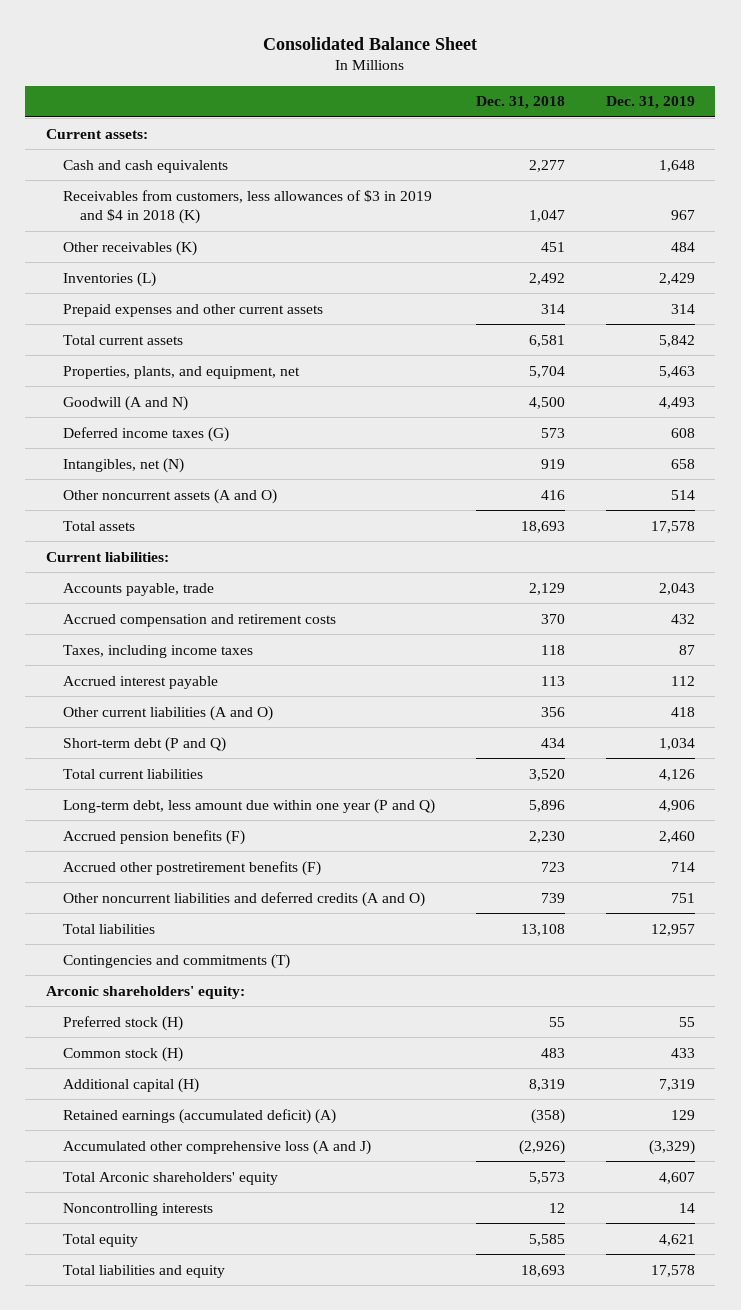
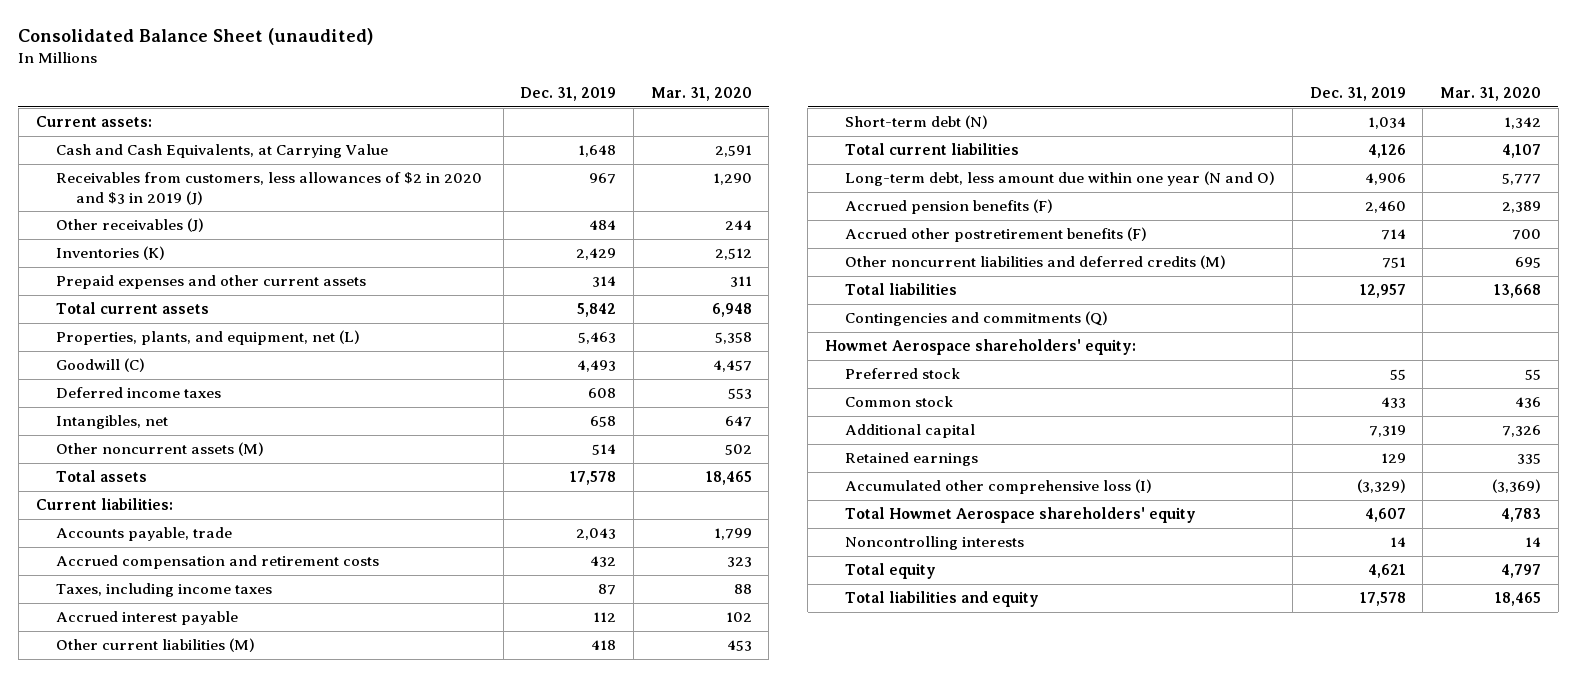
- Consolidated Balance Sheet
+ Consolidated Balance Sheet (unaudited)
- | Dec. 31, 2018 | Dec. 31, 2019
+ | Dec. 31, 2019 | Mar. 31, 2020
- Cash and cash equivalents | 2,277 | 1,648
- Receivables from customers, less allowances of $3 in 2019 and $4 in 2018 (K) | 1,047 | 967
- Other receivables (K) | 451 | 484
- Inventories (L) | 2,492 | 2,429
+ Cash and Cash Equivalents, at Carrying Value | 1,648 | 2,591
+ Receivables from customers, less allowances of $2 in 2020 and $3 in 2019 (J) | 967 | 1,290
+ Other receivables (J) | 484 | 244
+ Inventories (K) | 2,429 | 2,512
- Properties, plants, and equipment, net | 5,704 | 5,463
- Goodwill (A and N) | 4,500 | 4,493
- Deferred income taxes (G) | 573 | 608
- Intangibles, net (N) | 919 | 658
- Other noncurrent assets (A and O) | 416 | 514
+ Properties, plants, and equipment, net (L) | 5,463 | 5,358
+ Goodwill (C) | 4,493 | 4,457
+ Deferred income taxes | 608 | 553
+ Intangibles, net | 658 | 647
+ Other noncurrent assets (M) | 514 | 502
- Other current liabilities (A and O) | 356 | 418
- Short-term debt (P and Q) | 434 | 1,034
+ Other current liabilities (M) | 418 | 453
+ Short-term debt (N) | 1,034 | 1,342
- Long-term debt, less amount due within one year (P and Q) | 5,896 | 4,906
+ Long-term debt, less amount due within one year (N and O) | 4,906 | 5,777
- Other noncurrent liabilities and deferred credits (A and O) | 739 | 751
+ Other noncurrent liabilities and deferred credits (M) | 751 | 695
- Contingencies and commitments (T)
- Arconic shareholders' equity:
- Preferred stock (H) | 55 | 55
- Common stock (H) | 483 | 433
- Additional capital (H) | 8,319 | 7,319
- Retained earnings (accumulated deficit) (A) | (358) | 129
- Accumulated other comprehensive loss (A and J) | (2,926) | (3,329)
- Total Arconic shareholders' equity | 5,573 | 4,607
+ Contingencies and commitments (Q)
+ Howmet Aerospace shareholders' equity:
+ Preferred stock | 55 | 55
+ Common stock | 433 | 436
+ Additional capital | 7,319 | 7,326
+ Retained earnings | 129 | 335
+ Accumulated other comprehensive loss (I) | (3,329) | (3,369)
+ Total Howmet Aerospace shareholders' equity | 4,607 | 4,783

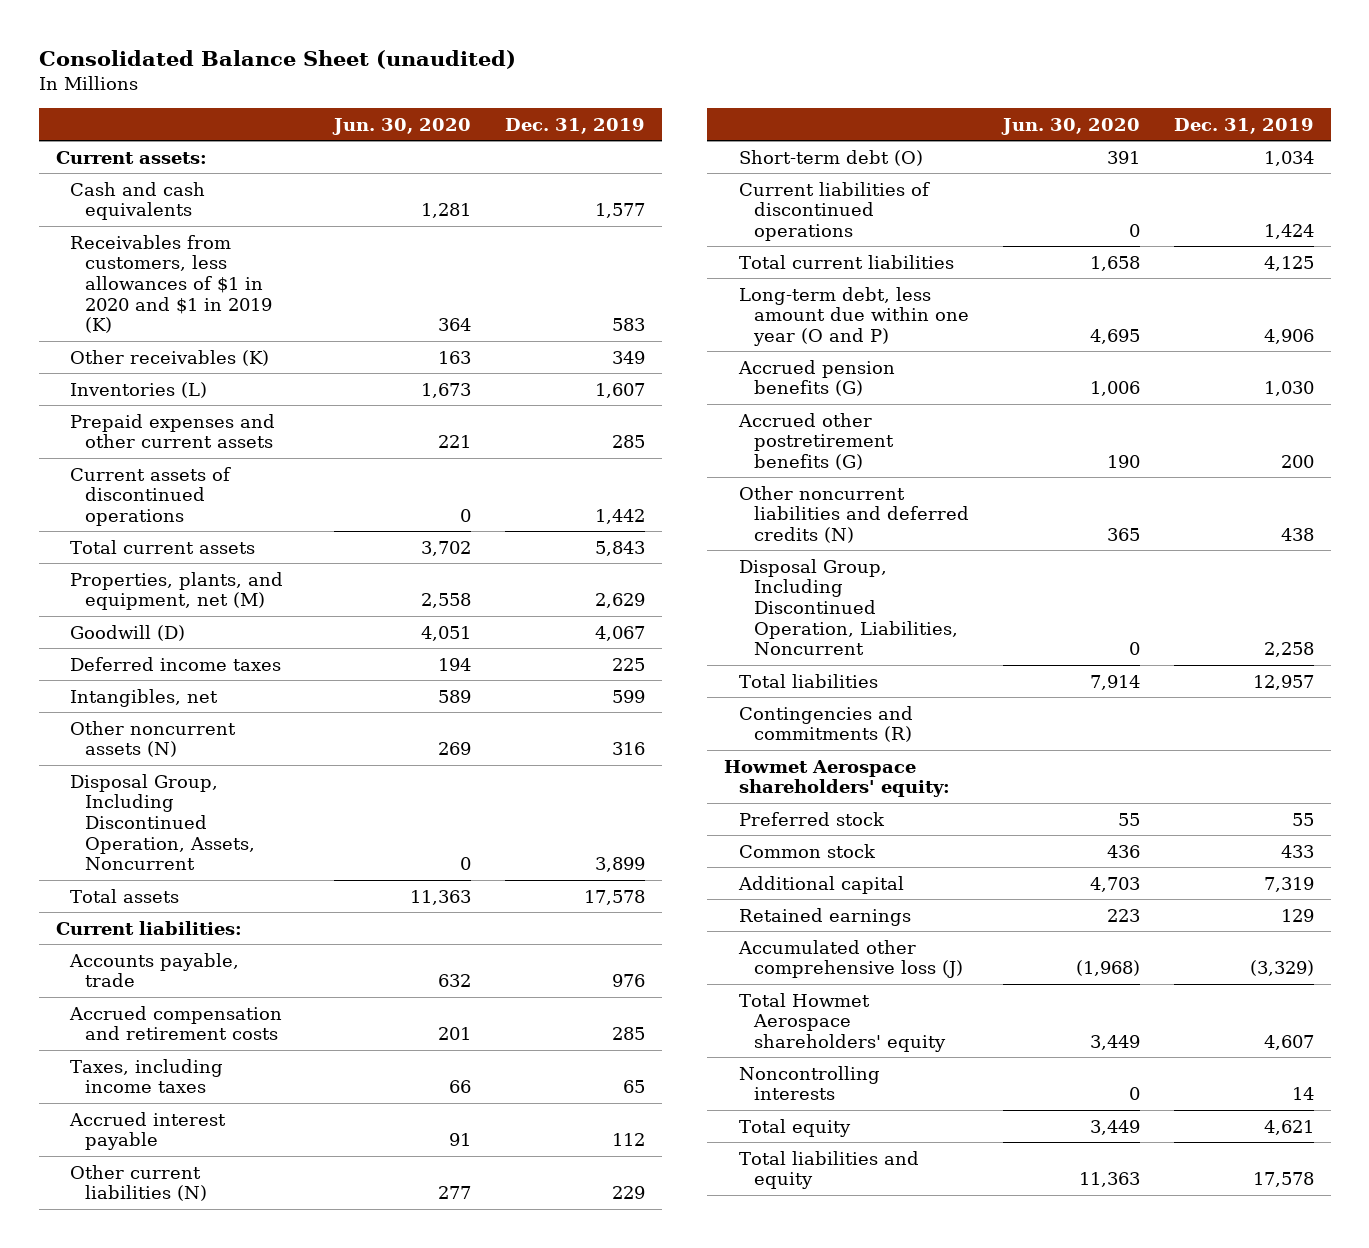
- | Dec. 31, 2019 | Mar. 31, 2020
+ | Jun. 30, 2020 | Dec. 31, 2019
- Cash and Cash Equivalents, at Carrying Value | 1,648 | 2,591
- Receivables from customers, less allowances of $2 in 2020 and $3 in 2019 (J) | 967 | 1,290
- Other receivables (J) | 484 | 244
- Inventories (K) | 2,429 | 2,512
- Prepaid expenses and other current assets | 314 | 311
- Total current assets | 5,842 | 6,948
- Properties, plants, and equipment, net (L) | 5,463 | 5,358
- Goodwill (C) | 4,493 | 4,457
- Deferred income taxes | 608 | 553
- Intangibles, net | 658 | 647
- Other noncurrent assets (M) | 514 | 502
+ Cash and cash equivalents | 1,281 | 1,577
+ Receivables from customers, less allowances of $1 in 2020 and $1 in 2019 (K) | 364 | 583
+ Other receivables (K) | 163 | 349
+ Inventories (L) | 1,673 | 1,607
+ Prepaid expenses and other current assets | 221 | 285
+ Current assets of discontinued operations | 0 | 1,442
+ Total current assets | 3,702 | 5,843
+ Properties, plants, and equipment, net (M) | 2,558 | 2,629
+ Goodwill (D) | 4,051 | 4,067
+ Deferred income taxes | 194 | 225
+ Intangibles, net | 589 | 599
+ Other noncurrent assets (N) | 269 | 316
+ Disposal Group, Including Discontinued Operation, Assets, Noncurrent | 0 | 3,899
- Accounts payable, trade | 2,043 | 1,799
- Accrued compensation and retirement costs | 432 | 323
- Taxes, including income taxes | 87 | 88
+ Accounts payable, trade | 632 | 976
+ Accrued compensation and retirement costs | 201 | 285
+ Taxes, including income taxes | 66 | 65
- Other current liabilities (M) | 418 | 453
- Short-term debt (N) | 1,034 | 1,342
- Total current liabilities | 4,126 | 4,107
- Long-term debt, less amount due within one year (N and O) | 4,906 | 5,777
- Accrued pension benefits (F) | 2,460 | 2,389
- Accrued other postretirement benefits (F) | 714 | 700
- Other noncurrent liabilities and deferred credits (M) | 751 | 695
+ Other current liabilities (N) | 277 | 229
+ Short-term debt (O) | 391 | 1,034
+ Current liabilities of discontinued operations | 0 | 1,424
+ Total current liabilities | 1,658 | 4,125
+ Long-term debt, less amount due within one year (O and P) | 4,695 | 4,906
+ Accrued pension benefits (G) | 1,006 | 1,030
+ Accrued other postretirement benefits (G) | 190 | 200
+ Other noncurrent liabilities and deferred credits (N) | 365 | 438
+ Disposal Group, Including Discontinued Operation, Liabilities, Noncurrent | 0 | 2,258
- Contingencies and commitments (Q)
+ Contingencies and commitments (R)
- Accumulated other comprehensive loss (I) | (3,329) | (3,369)
+ Accumulated other comprehensive loss (J) | (1,968) | (3,329)

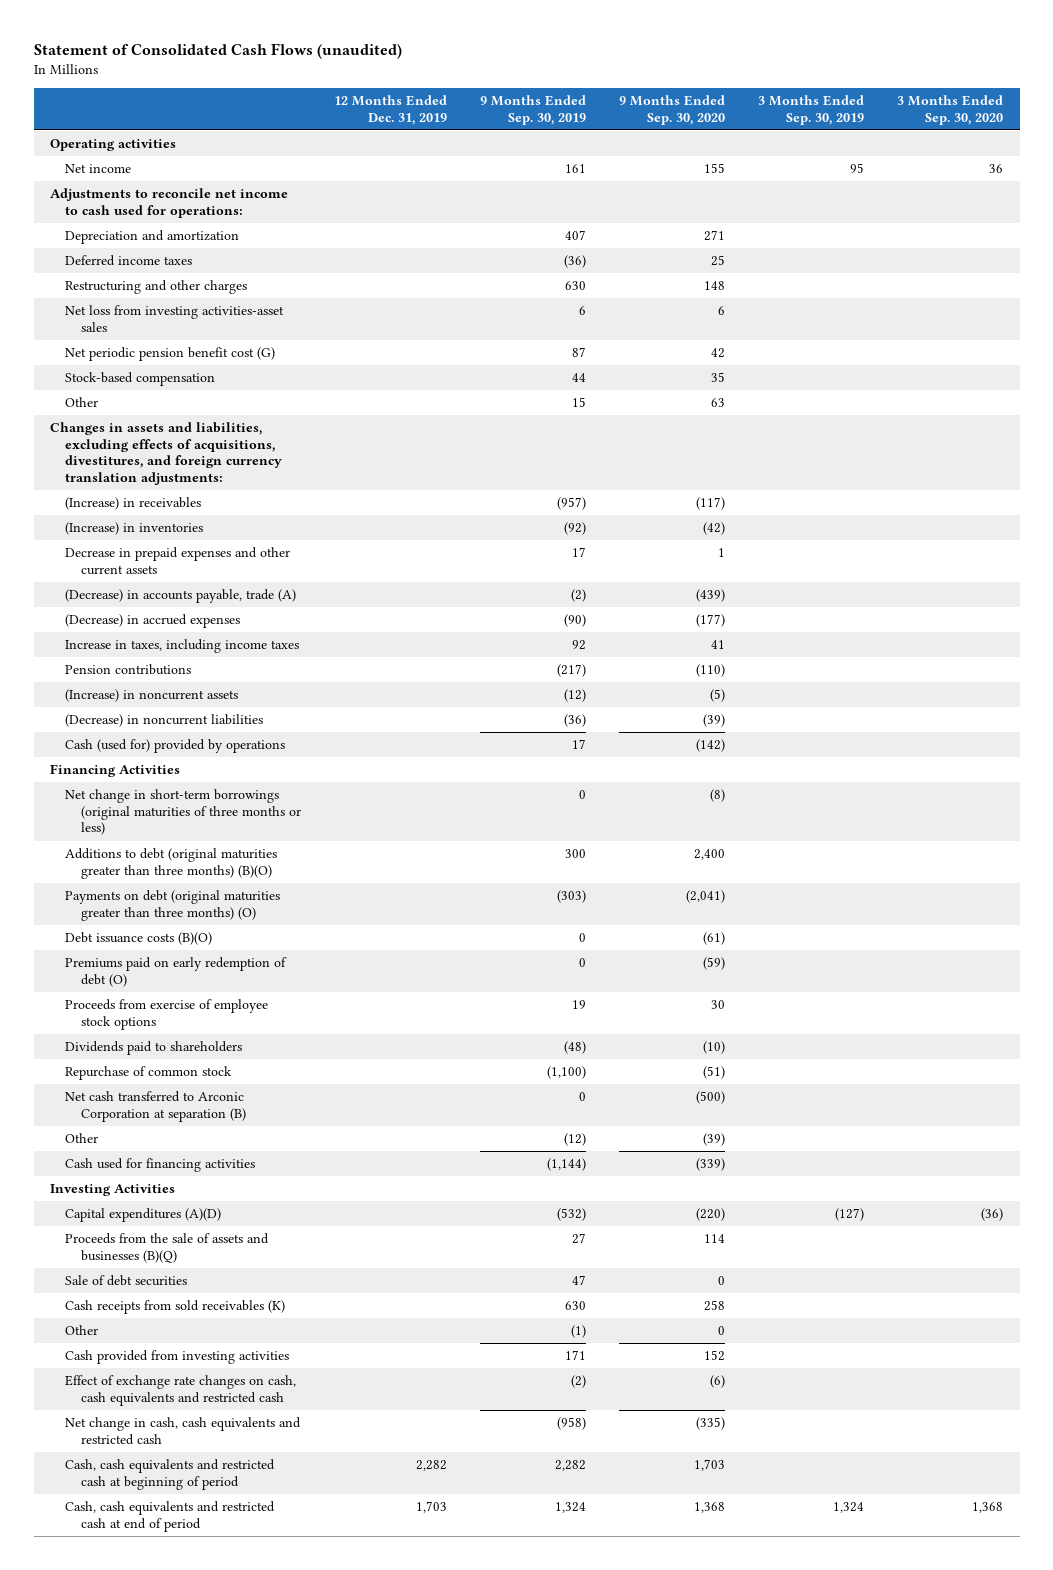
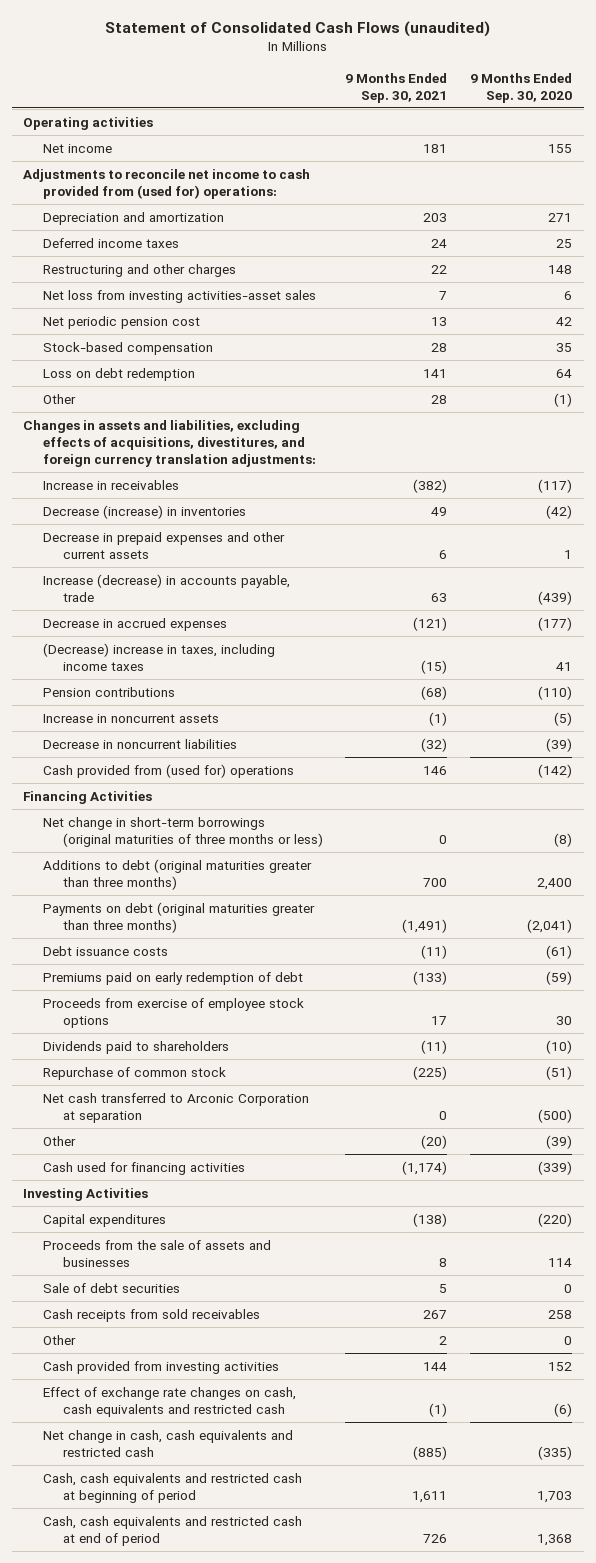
- | 12 Months Ended Dec. 31, 2019 | 9 Months Ended Sep. 30, 2019 | 9 Months Ended Sep. 30, 2020 | 3 Months Ended Sep. 30, 2019 | 3 Months Ended Sep. 30, 2020
+ | 9 Months Ended Sep. 30, 2021 | 9 Months Ended Sep. 30, 2020
- Adjustments to reconcile net income to cash used for operations:
+ Adjustments to reconcile net income to cash provided from (used for) operations:
- Net periodic pension benefit cost (G) | | 87 | 42 | |
+ Net periodic pension cost | 13 | 42
- Other | | 15 | 63 | |
+ Loss on debt redemption | 141 | 64
+ Other | 28 | (1)
- (Increase) in receivables | | (957) | (117) | |
- (Increase) in inventories | | (92) | (42) | |
+ Increase in receivables | (382) | (117)
+ Decrease (increase) in inventories | 49 | (42)
- (Decrease) in accounts payable, trade (A) | | (2) | (439) | |
- (Decrease) in accrued expenses | | (90) | (177) | |
- Increase in taxes, including income taxes | | 92 | 41 | |
+ Increase (decrease) in accounts payable, trade | 63 | (439)
+ Decrease in accrued expenses | (121) | (177)
+ (Decrease) increase in taxes, including income taxes | (15) | 41
- (Increase) in noncurrent assets | | (12) | (5) | |
- (Decrease) in noncurrent liabilities | | (36) | (39) | |
- Cash (used for) provided by operations | | 17 | (142) | |
+ Increase in noncurrent assets | (1) | (5)
+ Decrease in noncurrent liabilities | (32) | (39)
+ Cash provided from (used for) operations | 146 | (142)
- Additions to debt (original maturities greater than three months) (B)(O) | | 300 | 2,400 | |
- Payments on debt (original maturities greater than three months) (O) | | (303) | (2,041) | |
- Debt issuance costs (B)(O) | | 0 | (61) | |
- Premiums paid on early redemption of debt (O) | | 0 | (59) | |
+ Additions to debt (original maturities greater than three months) | 700 | 2,400
+ Payments on debt (original maturities greater than three months) | (1,491) | (2,041)
+ Debt issuance costs | (11) | (61)
+ Premiums paid on early redemption of debt | (133) | (59)
- Net cash transferred to Arconic Corporation at separation (B) | | 0 | (500) | |
+ Net cash transferred to Arconic Corporation at separation | 0 | (500)
- Capital expenditures (A)(D) | | (532) | (220) | (127) | (36)
- Proceeds from the sale of assets and businesses (B)(Q) | | 27 | 114 | |
+ Capital expenditures | (138) | (220)
+ Proceeds from the sale of assets and businesses | 8 | 114
- Cash receipts from sold receivables (K) | | 630 | 258 | |
+ Cash receipts from sold receivables | 267 | 258

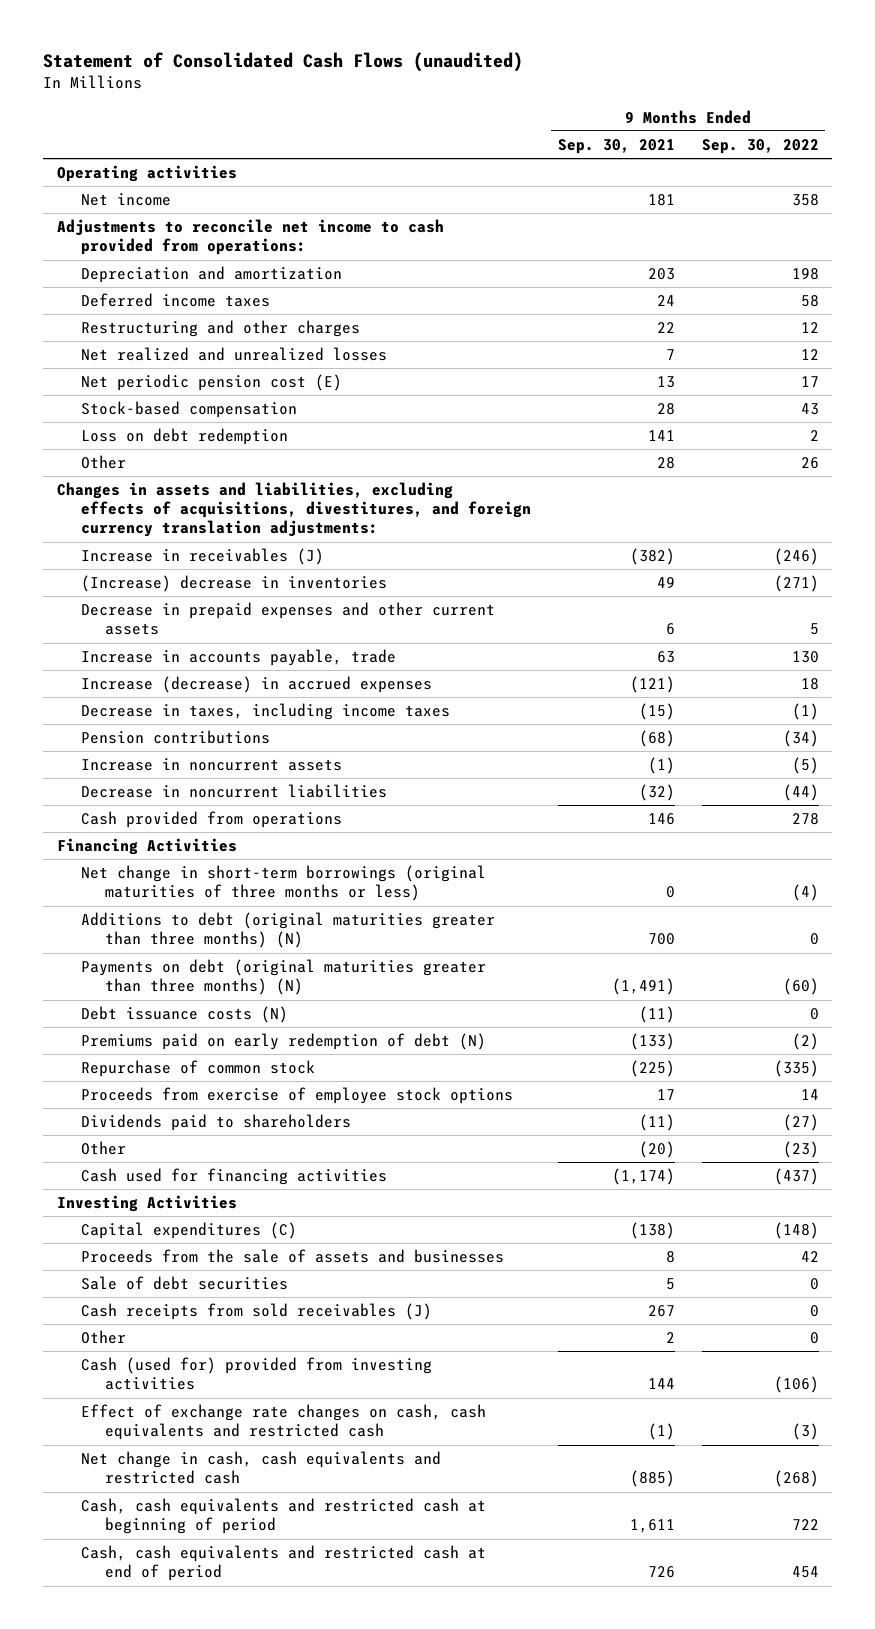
- | 9 Months Ended Sep. 30, 2021 | 9 Months Ended Sep. 30, 2020
+ | 9 Months Ended Sep. 30, 2021 | 9 Months Ended Sep. 30, 2022
- Adjustments to reconcile net income to cash provided from (used for) operations:
+ Adjustments to reconcile net income to cash provided from operations:
- Net loss from investing activities-asset sales | 7 | 6
- Net periodic pension cost | 13 | 42
+ Net realized and unrealized losses | 7 | 12
+ Net periodic pension cost (E) | 13 | 17
- Increase in receivables | (382) | (117)
- Decrease (increase) in inventories | 49 | (42)
+ Increase in receivables (J) | (382) | (246)
+ (Increase) decrease in inventories | 49 | (271)
- Increase (decrease) in accounts payable, trade | 63 | (439)
- Decrease in accrued expenses | (121) | (177)
- (Decrease) increase in taxes, including income taxes | (15) | 41
+ Increase in accounts payable, trade | 63 | 130
+ Increase (decrease) in accrued expenses | (121) | 18
+ Decrease in taxes, including income taxes | (15) | (1)
- Cash provided from (used for) operations | 146 | (142)
+ Cash provided from operations | 146 | 278
- Additions to debt (original maturities greater than three months) | 700 | 2,400
- Payments on debt (original maturities greater than three months) | (1,491) | (2,041)
- Debt issuance costs | (11) | (61)
- Premiums paid on early redemption of debt | (133) | (59)
+ Additions to debt (original maturities greater than three months) (N) | 700 | 0
+ Payments on debt (original maturities greater than three months) (N) | (1,491) | (60)
+ Debt issuance costs (N) | (11) | 0
+ Premiums paid on early redemption of debt (N) | (133) | (2)
moved up: Repurchase of common stock | (225) | (335)
- Net cash transferred to Arconic Corporation at separation | 0 | (500)
- Capital expenditures | (138) | (220)
+ Capital expenditures (C) | (138) | (148)
- Cash receipts from sold receivables | 267 | 258
+ Cash receipts from sold receivables (J) | 267 | 0
- Cash provided from investing activities | 144 | 152
+ Cash (used for) provided from investing activities | 144 | (106)

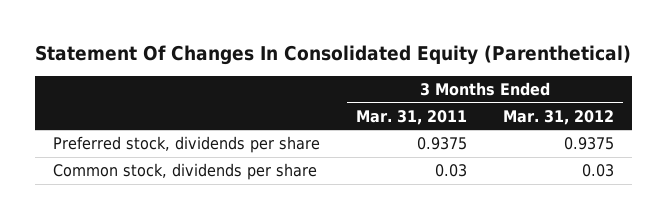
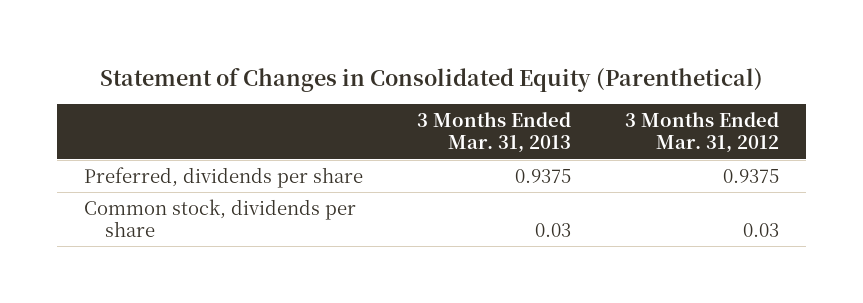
- Statement Of Changes In Consolidated Equity (Parenthetical)
+ Statement of Changes in Consolidated Equity (Parenthetical)
- | 3 Months Ended Mar. 31, 2011 | 3 Months Ended Mar. 31, 2012
+ | 3 Months Ended Mar. 31, 2013 | 3 Months Ended Mar. 31, 2012
- Preferred stock, dividends per share | 0.9375 | 0.9375
+ Preferred, dividends per share | 0.9375 | 0.9375

